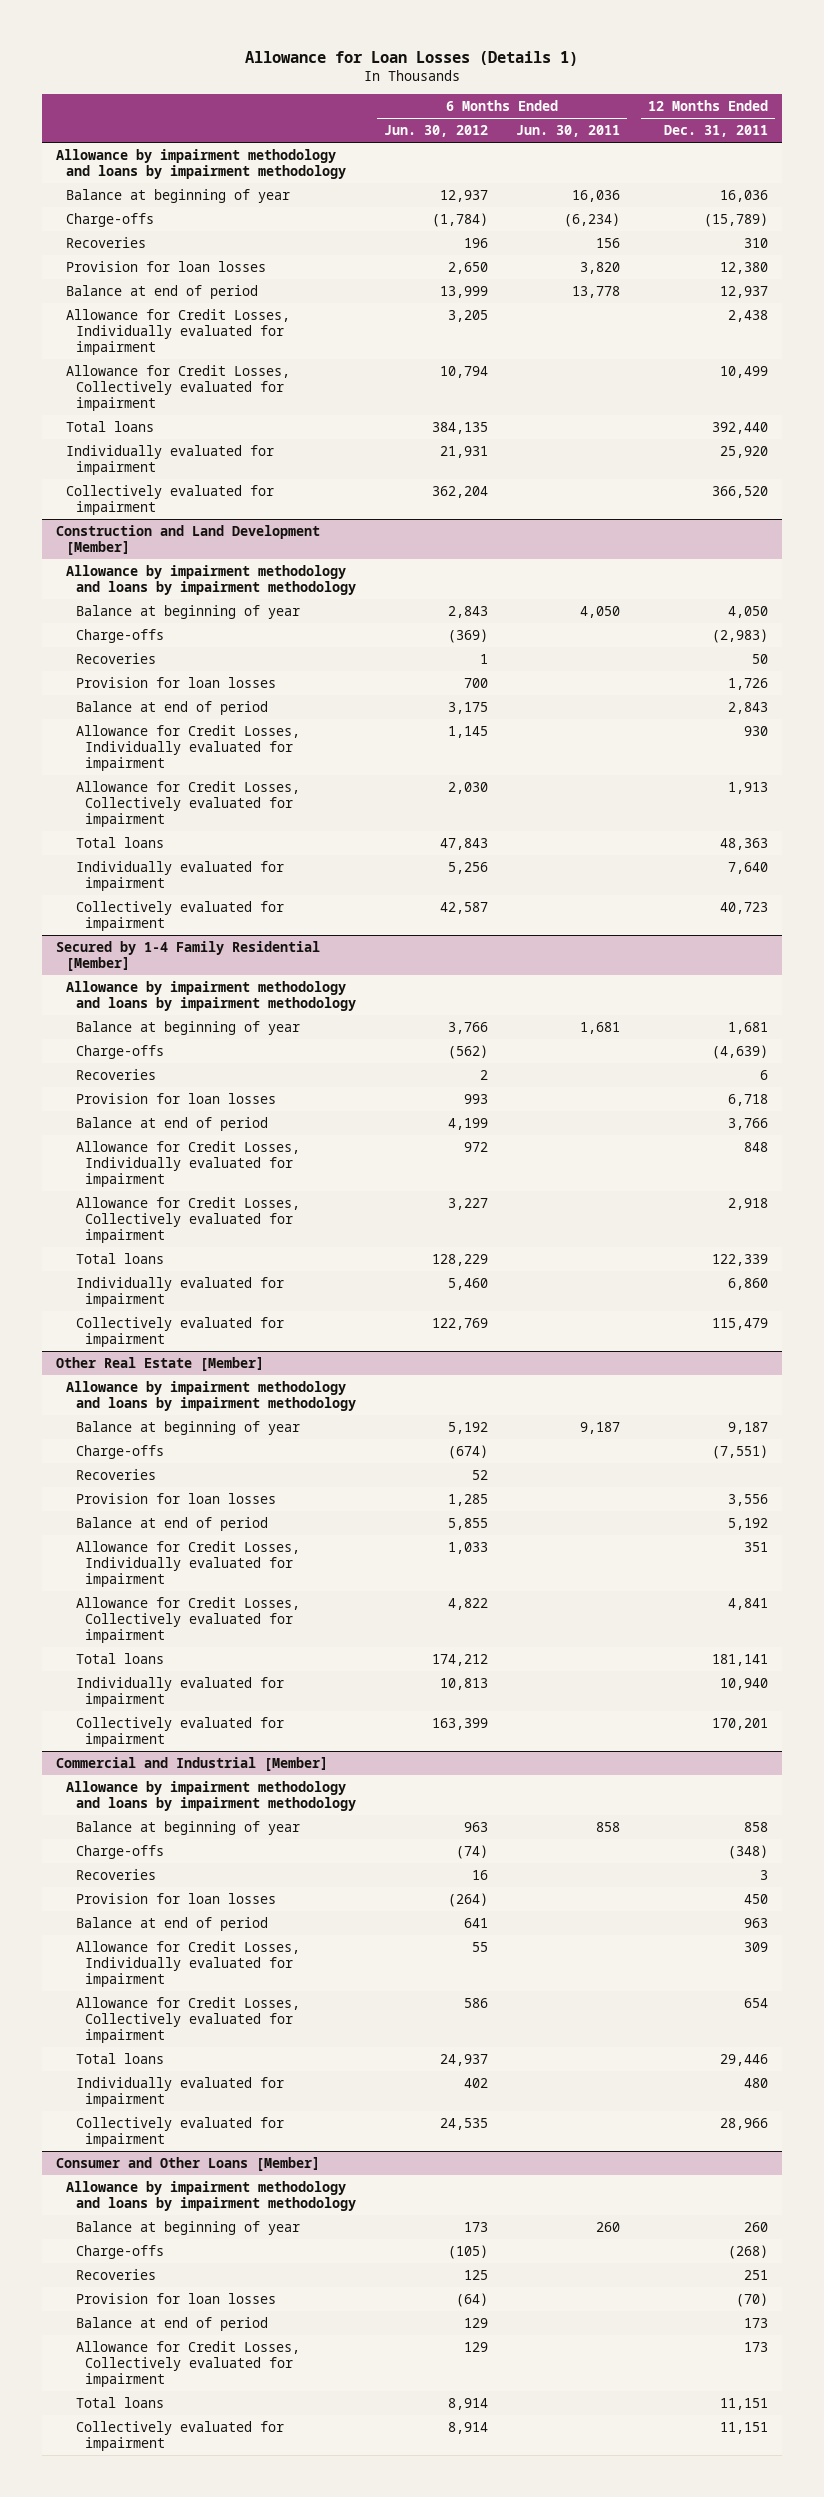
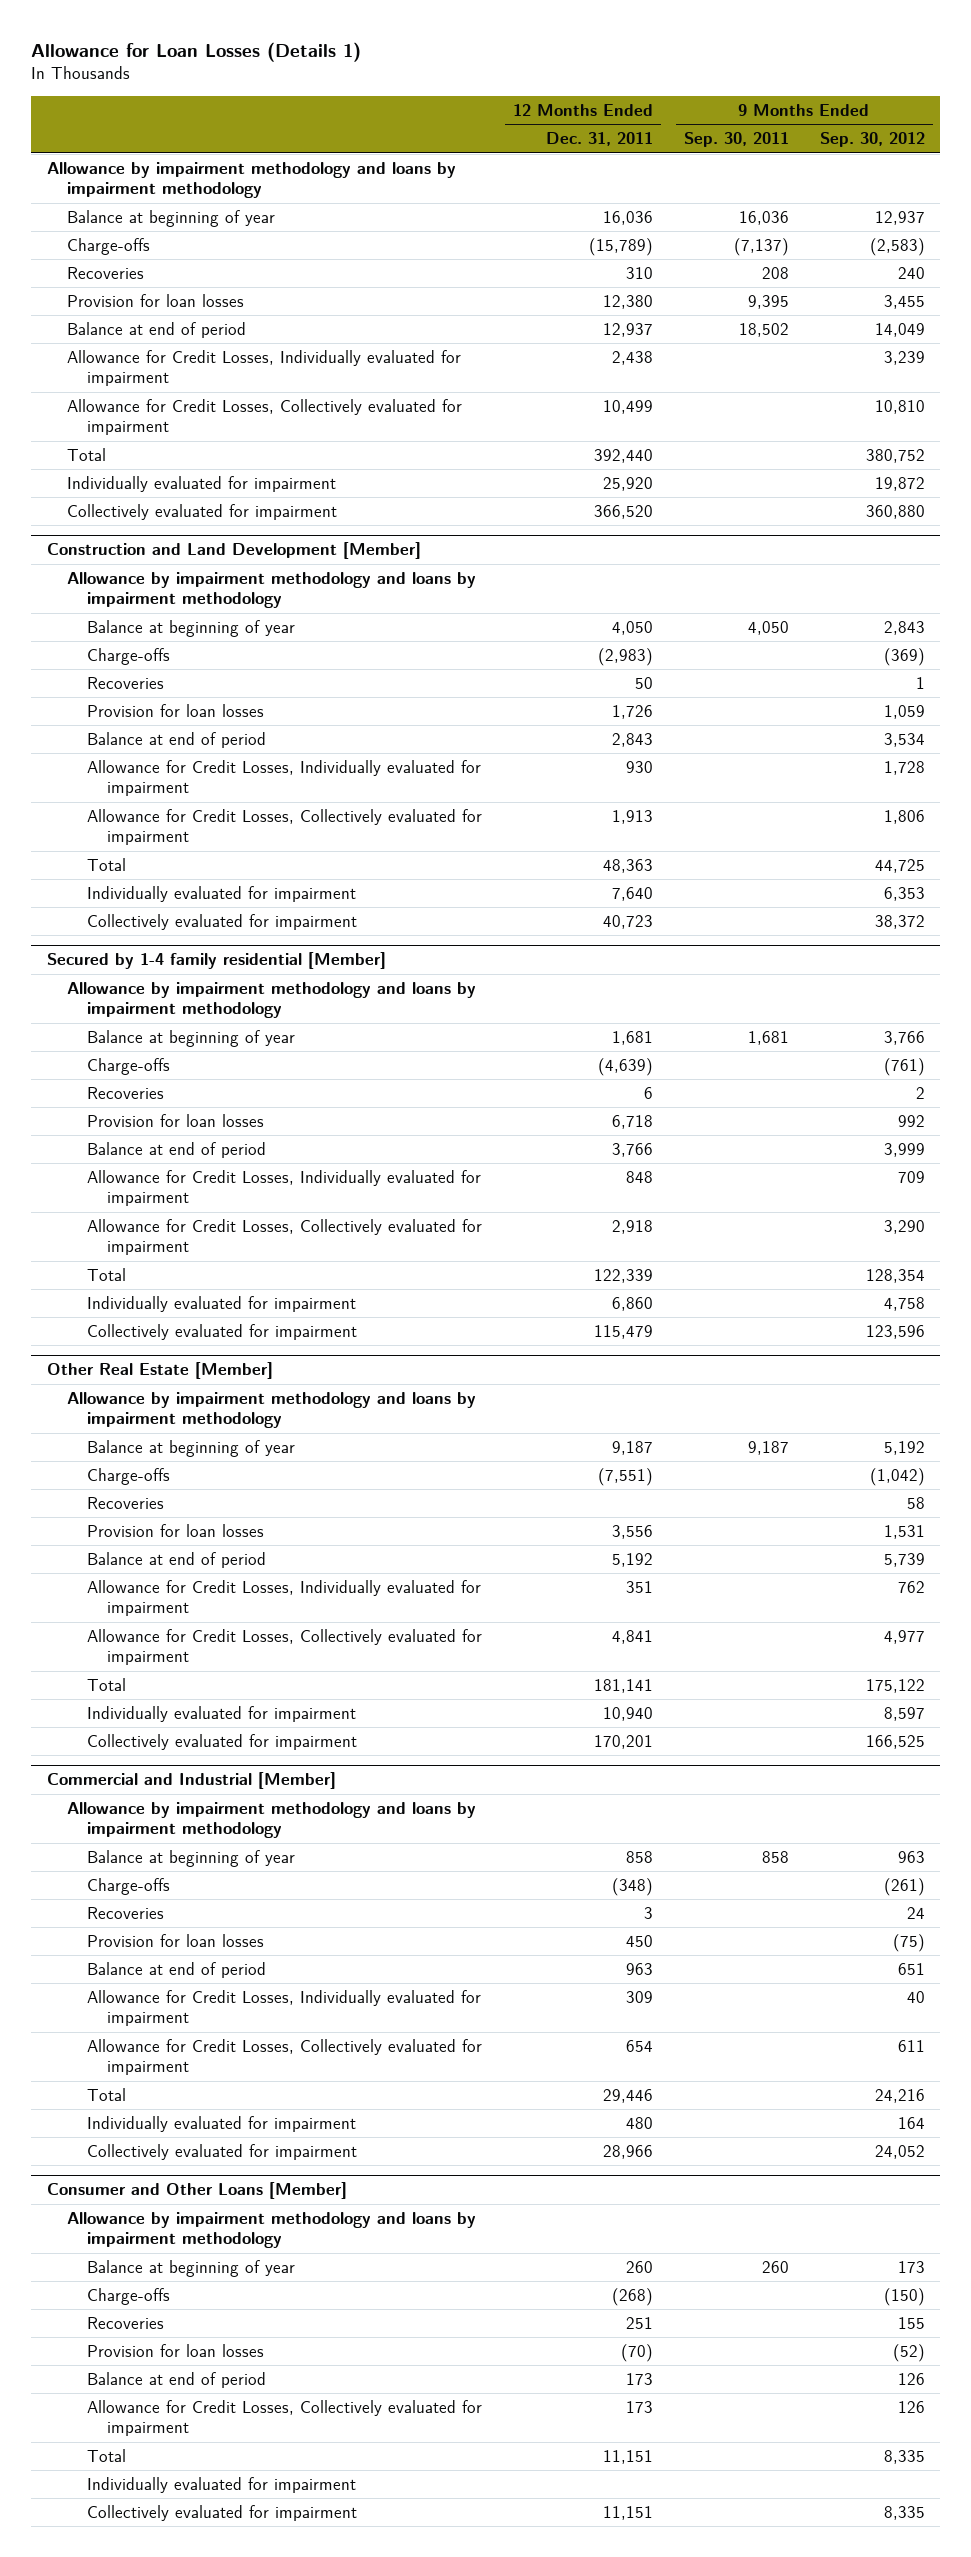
- | 6 Months Ended Jun. 30, 2012 | 6 Months Ended Jun. 30, 2011 | 12 Months Ended Dec. 31, 2011
+ | 12 Months Ended Dec. 31, 2011 | 9 Months Ended Sep. 30, 2011 | 9 Months Ended Sep. 30, 2012
- Total loans | 384,135 | | 392,440
+ Total | 392,440 | | 380,752
@ Construction and Land Development [Member]
- Total loans | 47,843 | | 48,363
+ Total | 48,363 | | 44,725
- Secured by 1-4 Family Residential [Member]
+ Secured by 1-4 family residential [Member]
- Total loans | 128,229 | | 122,339
+ Total | 122,339 | | 128,354
@ Other Real Estate [Member]
- Total loans | 174,212 | | 181,141
+ Total | 181,141 | | 175,122
@ Commercial and Industrial [Member]
- Total loans | 24,937 | | 29,446
+ Total | 29,446 | | 24,216
@ Consumer and Other Loans [Member]
- Total loans | 8,914 | | 11,151
+ Total | 11,151 | | 8,335
+ Individually evaluated for impairment

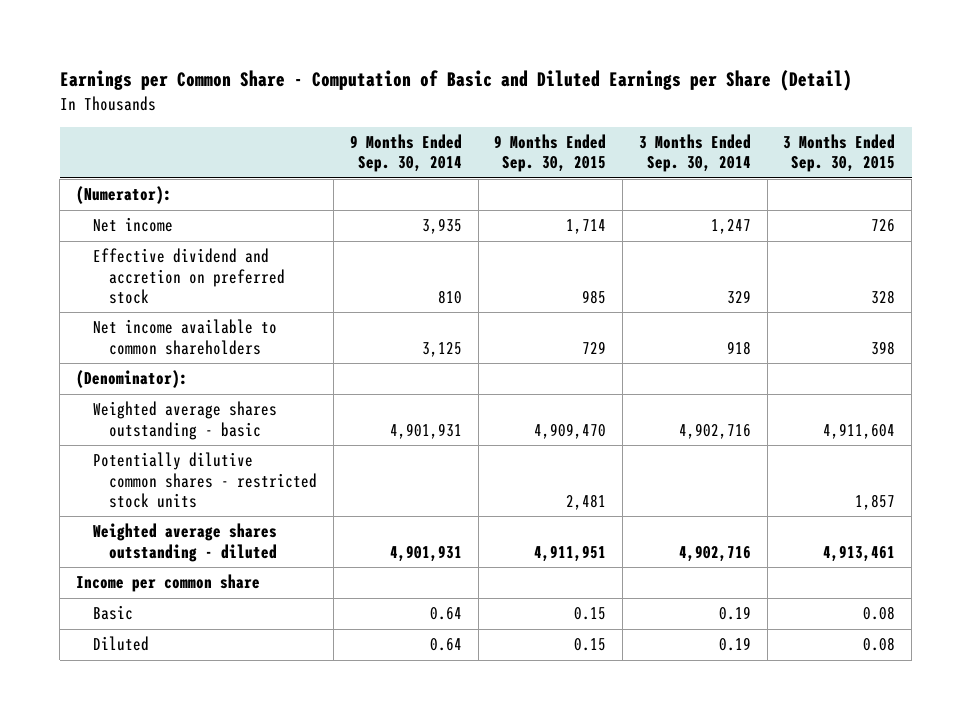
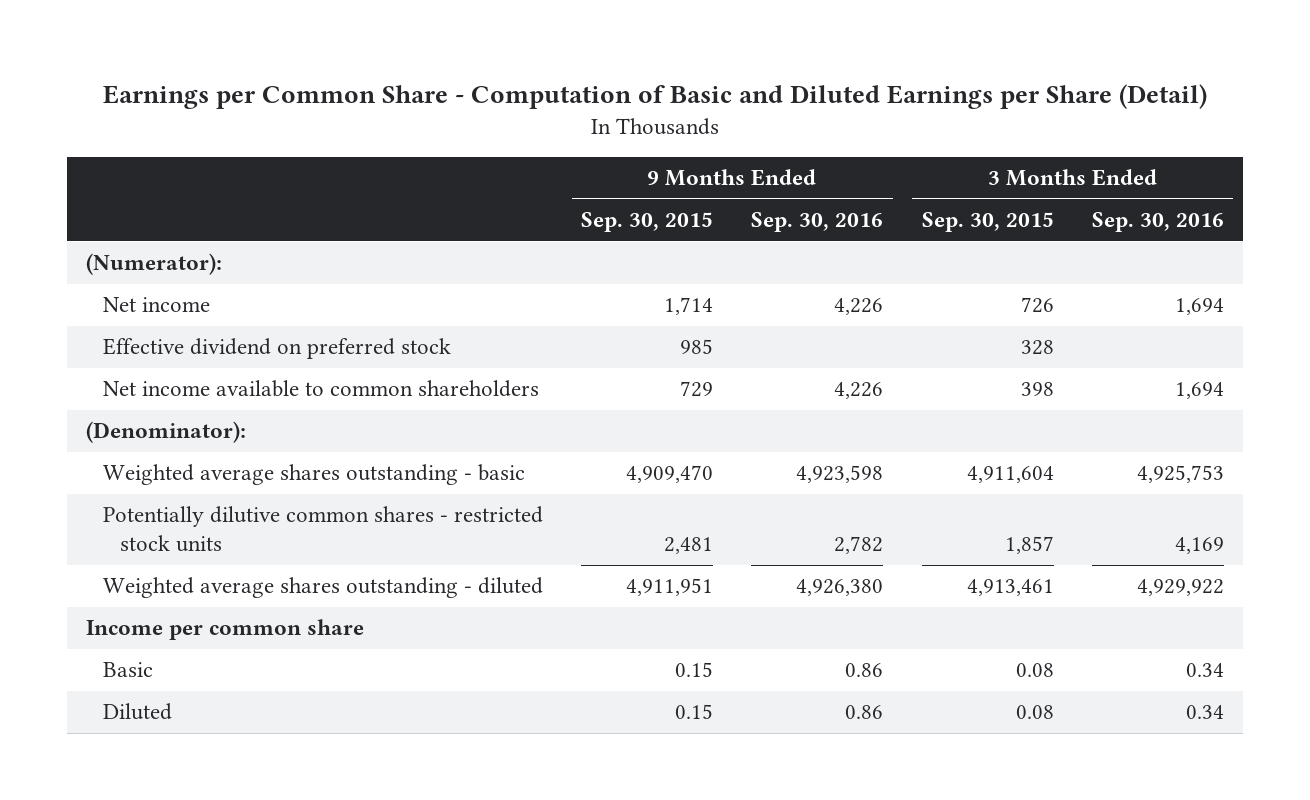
- | 9 Months Ended Sep. 30, 2014 | 9 Months Ended Sep. 30, 2015 | 3 Months Ended Sep. 30, 2014 | 3 Months Ended Sep. 30, 2015
+ | 9 Months Ended Sep. 30, 2015 | 9 Months Ended Sep. 30, 2016 | 3 Months Ended Sep. 30, 2015 | 3 Months Ended Sep. 30, 2016
- Effective dividend and accretion on preferred stock | 810 | 985 | 329 | 328
+ Effective dividend on preferred stock | 985 | | 328 |

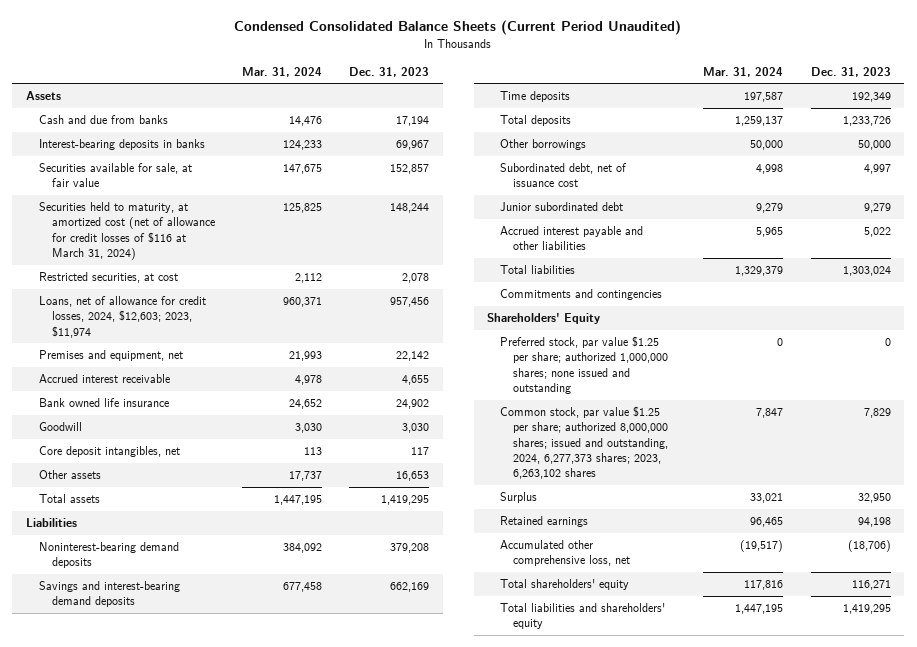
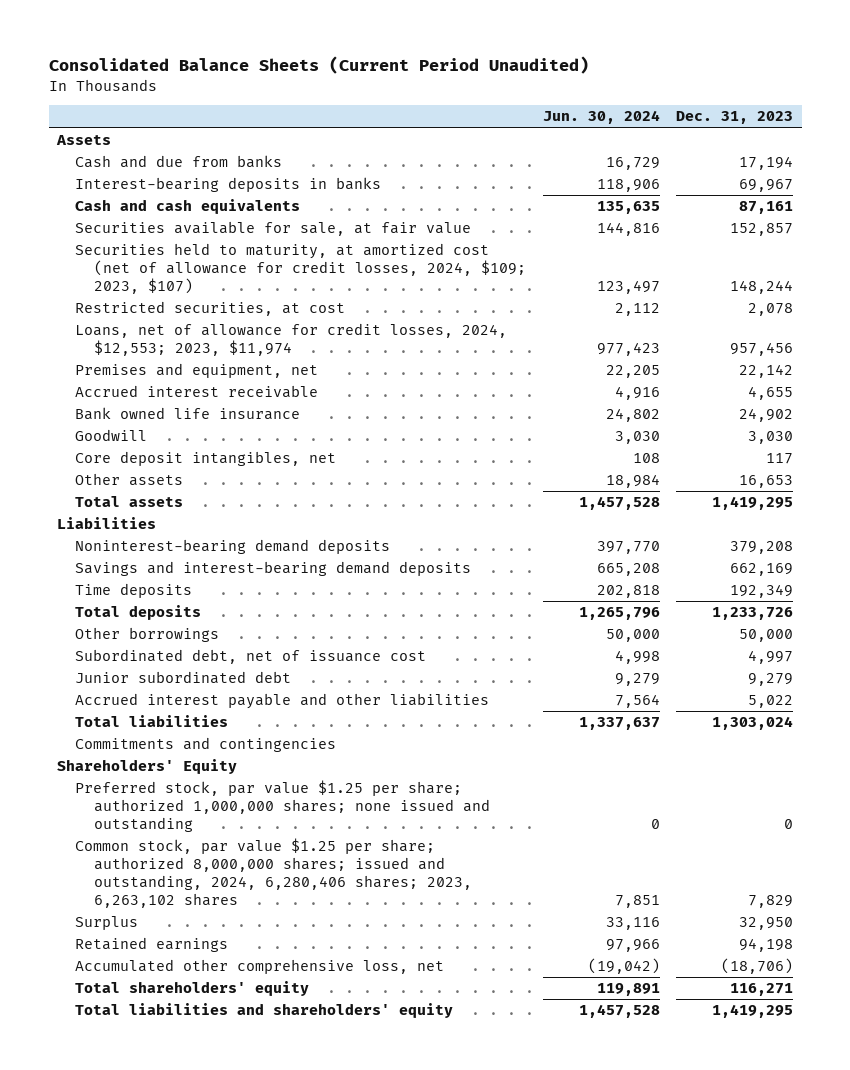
- Condensed Consolidated Balance Sheets (Current Period Unaudited)
+ Consolidated Balance Sheets (Current Period Unaudited)
- | Mar. 31, 2024 | Dec. 31, 2023
+ | Jun. 30, 2024 | Dec. 31, 2023
+ Cash and cash equivalents | 135,635 | 87,161
- Securities held to maturity, at amortized cost (net of allowance for credit losses of $116 at March 31, 2024) | 125,825 | 148,244
+ Securities held to maturity, at amortized cost (net of allowance for credit losses, 2024, $109; 2023, $107) | 123,497 | 148,244
- Loans, net of allowance for credit losses, 2024, $12,603; 2023, $11,974 | 960,371 | 957,456
+ Loans, net of allowance for credit losses, 2024, $12,553; 2023, $11,974 | 977,423 | 957,456
- Common stock, par value $1.25 per share; authorized 8,000,000 shares; issued and outstanding, 2024, 6,277,373 shares; 2023, 6,263,102 shares | 7,847 | 7,829
+ Common stock, par value $1.25 per share; authorized 8,000,000 shares; issued and outstanding, 2024, 6,280,406 shares; 2023, 6,263,102 shares | 7,851 | 7,829

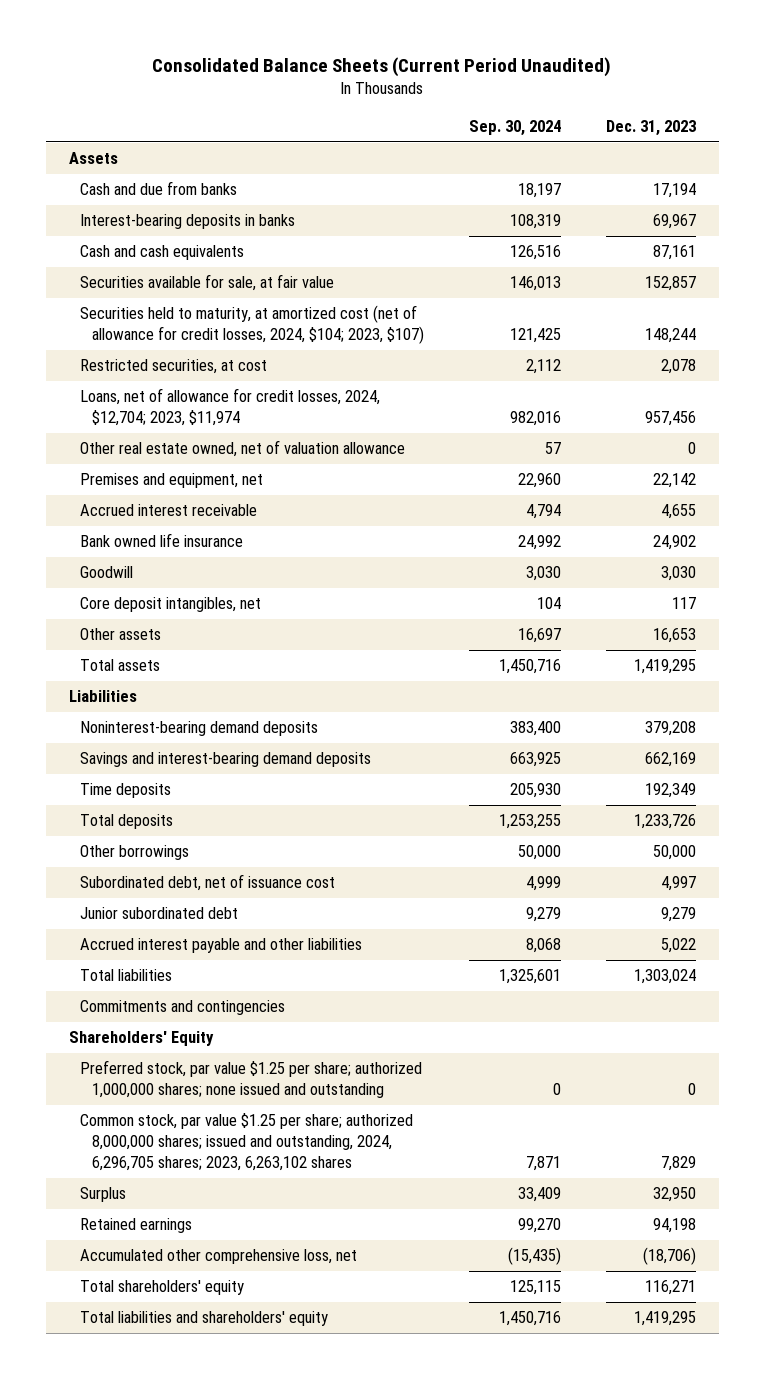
- | Jun. 30, 2024 | Dec. 31, 2023
+ | Sep. 30, 2024 | Dec. 31, 2023
- Securities held to maturity, at amortized cost (net of allowance for credit losses, 2024, $109; 2023, $107) | 123,497 | 148,244
+ Securities held to maturity, at amortized cost (net of allowance for credit losses, 2024, $104; 2023, $107) | 121,425 | 148,244
- Loans, net of allowance for credit losses, 2024, $12,553; 2023, $11,974 | 977,423 | 957,456
+ Loans, net of allowance for credit losses, 2024, $12,704; 2023, $11,974 | 982,016 | 957,456
+ Other real estate owned, net of valuation allowance | 57 | 0
- Common stock, par value $1.25 per share; authorized 8,000,000 shares; issued and outstanding, 2024, 6,280,406 shares; 2023, 6,263,102 shares | 7,851 | 7,829
+ Common stock, par value $1.25 per share; authorized 8,000,000 shares; issued and outstanding, 2024, 6,296,705 shares; 2023, 6,263,102 shares | 7,871 | 7,829

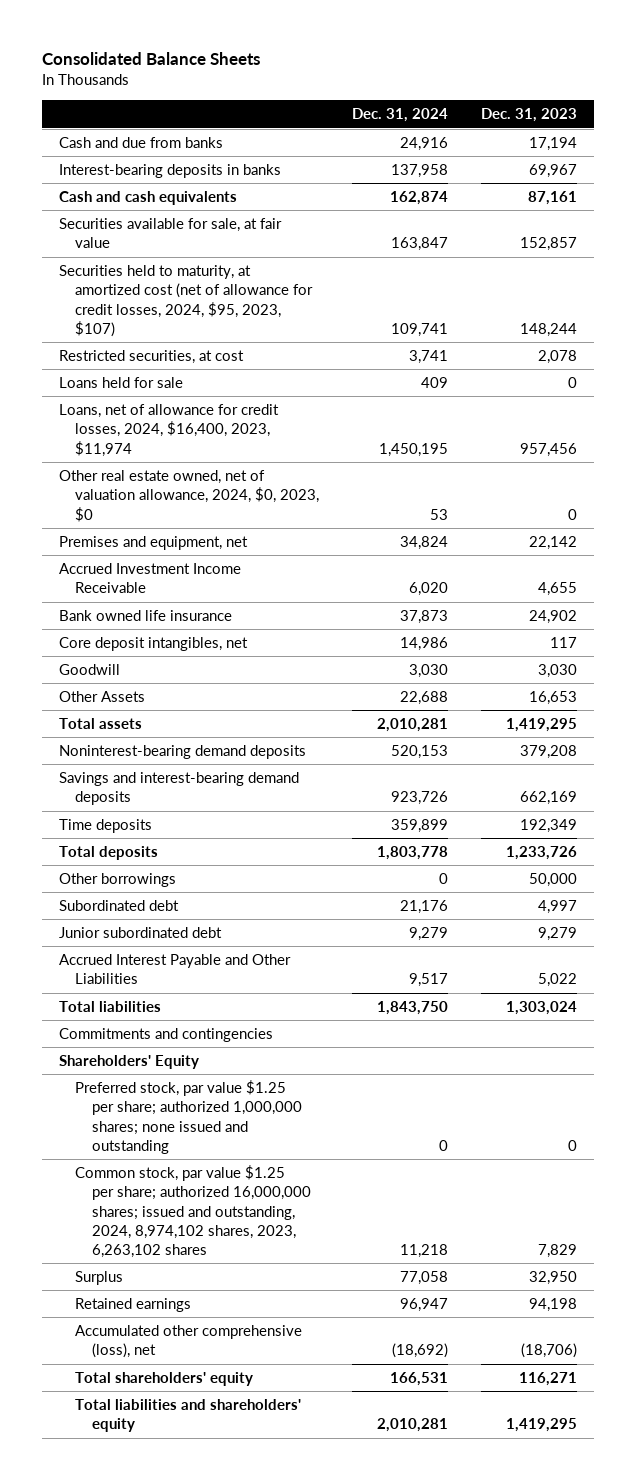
- Consolidated Balance Sheets (Current Period Unaudited)
+ Consolidated Balance Sheets
- | Sep. 30, 2024 | Dec. 31, 2023
+ | Dec. 31, 2024 | Dec. 31, 2023
- Assets
- Securities held to maturity, at amortized cost (net of allowance for credit losses, 2024, $104; 2023, $107) | 121,425 | 148,244
+ Securities held to maturity, at amortized cost (net of allowance for credit losses, 2024, $95, 2023, $107) | 109,741 | 148,244
- Loans, net of allowance for credit losses, 2024, $12,704; 2023, $11,974 | 982,016 | 957,456
- Other real estate owned, net of valuation allowance | 57 | 0
+ Loans held for sale | 409 | 0
+ Loans, net of allowance for credit losses, 2024, $16,400, 2023, $11,974 | 1,450,195 | 957,456
+ Other real estate owned, net of valuation allowance, 2024, $0, 2023, $0 | 53 | 0
- Accrued interest receivable | 4,794 | 4,655
+ Accrued Investment Income Receivable | 6,020 | 4,655
- Other assets | 16,697 | 16,653
moved down: Goodwill | 3,030 | 3,030
+ Other Assets | 22,688 | 16,653
- Liabilities
- Subordinated debt, net of issuance cost | 4,999 | 4,997
+ Subordinated debt | 21,176 | 4,997
- Accrued interest payable and other liabilities | 8,068 | 5,022
+ Accrued Interest Payable and Other Liabilities | 9,517 | 5,022
- Common stock, par value $1.25 per share; authorized 8,000,000 shares; issued and outstanding, 2024, 6,296,705 shares; 2023, 6,263,102 shares | 7,871 | 7,829
+ Common stock, par value $1.25 per share; authorized 16,000,000 shares; issued and outstanding, 2024, 8,974,102 shares, 2023, 6,263,102 shares | 11,218 | 7,829
- Accumulated other comprehensive loss, net | (15,435) | (18,706)
+ Accumulated other comprehensive (loss), net | (18,692) | (18,706)

